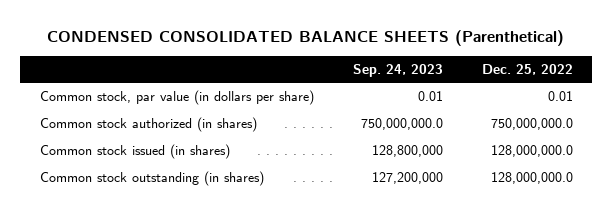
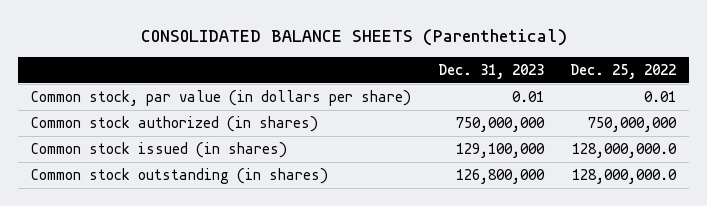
- CONDENSED CONSOLIDATED BALANCE SHEETS (Parenthetical)
+ CONSOLIDATED BALANCE SHEETS (Parenthetical)
- | Sep. 24, 2023 | Dec. 25, 2022
+ | Dec. 31, 2023 | Dec. 25, 2022
- Common stock authorized (in shares) | 750,000,000.0 | 750,000,000.0
+ Common stock authorized (in shares) | 750,000,000 | 750,000,000

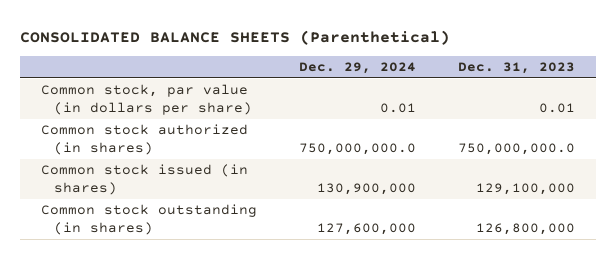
- | Dec. 31, 2023 | Dec. 25, 2022
+ | Dec. 29, 2024 | Dec. 31, 2023
- Common stock authorized (in shares) | 750,000,000 | 750,000,000
+ Common stock authorized (in shares) | 750,000,000.0 | 750,000,000.0

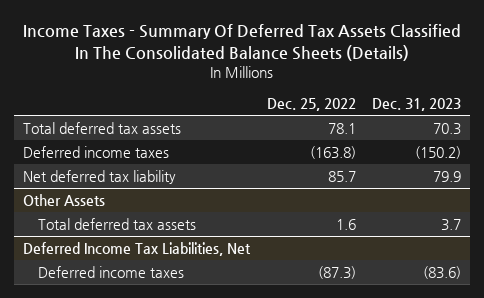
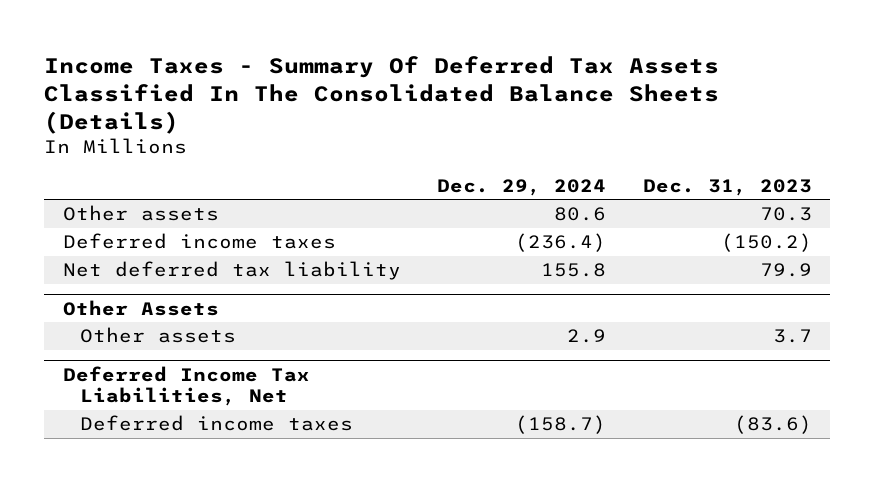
- | Dec. 25, 2022 | Dec. 31, 2023
+ | Dec. 29, 2024 | Dec. 31, 2023
- Total deferred tax assets | 78.1 | 70.3
+ Other assets | 80.6 | 70.3
@ Other Assets
- Total deferred tax assets | 1.6 | 3.7
+ Other assets | 2.9 | 3.7

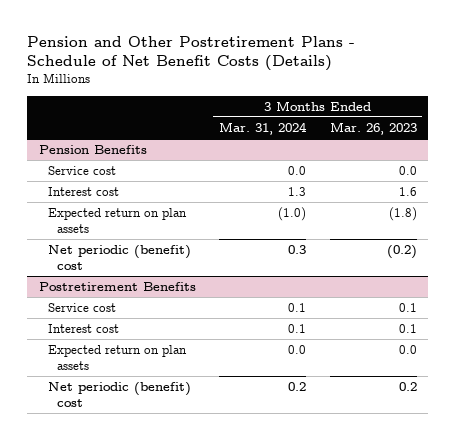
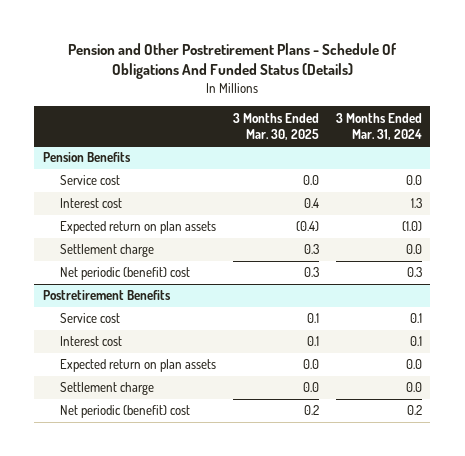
- Pension and Other Postretirement Plans - Schedule of Net Benefit Costs (Details)
+ Pension and Other Postretirement Plans - Schedule Of Obligations And Funded Status (Details)
- | 3 Months Ended Mar. 31, 2024 | 3 Months Ended Mar. 26, 2023
+ | 3 Months Ended Mar. 30, 2025 | 3 Months Ended Mar. 31, 2024
@ Pension Benefits
+ Settlement charge | 0.3 | 0.0
@ Postretirement Benefits
+ Settlement charge | 0.0 | 0.0

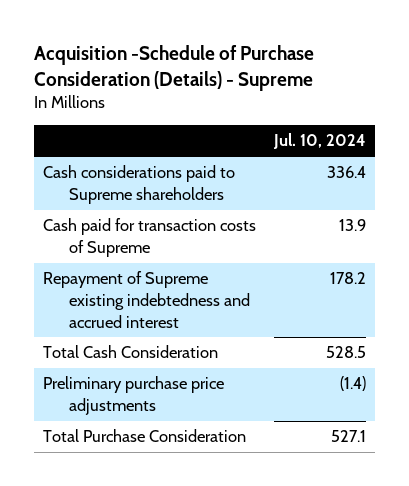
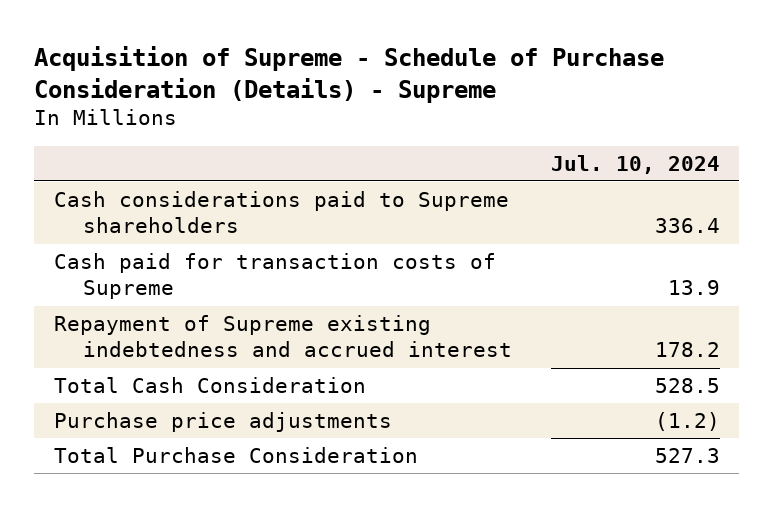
- Acquisition -Schedule of Purchase Consideration (Details) - Supreme
+ Acquisition of Supreme - Schedule of Purchase Consideration (Details) - Supreme
- Preliminary purchase price adjustments | (1.4)
- Total Purchase Consideration | 527.1
+ Purchase price adjustments | (1.2)
+ Total Purchase Consideration | 527.3

